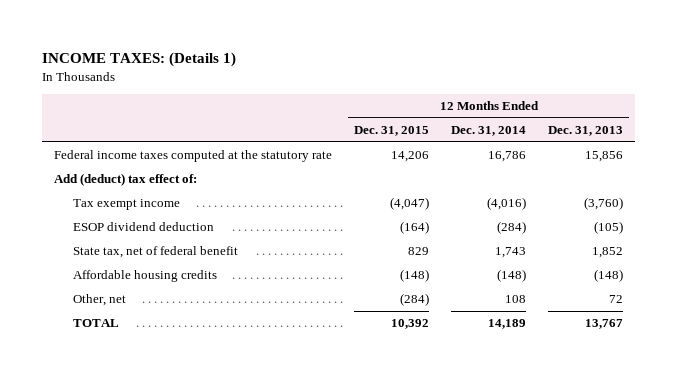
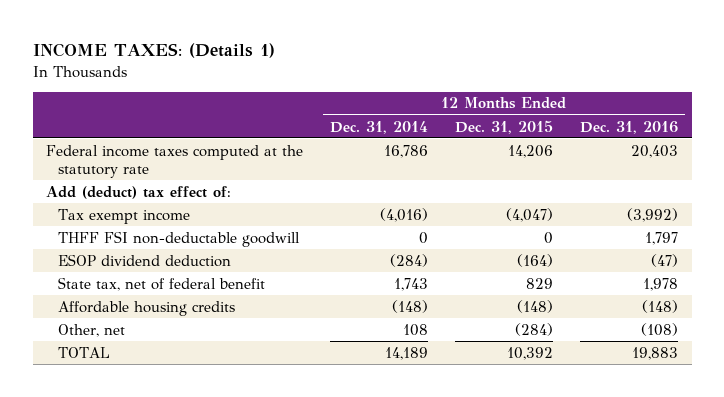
- | 12 Months Ended Dec. 31, 2015 | 12 Months Ended Dec. 31, 2014 | 12 Months Ended Dec. 31, 2013
+ | 12 Months Ended Dec. 31, 2014 | 12 Months Ended Dec. 31, 2015 | 12 Months Ended Dec. 31, 2016
+ THFF FSI non-deductable goodwill | 0 | 0 | 1,797

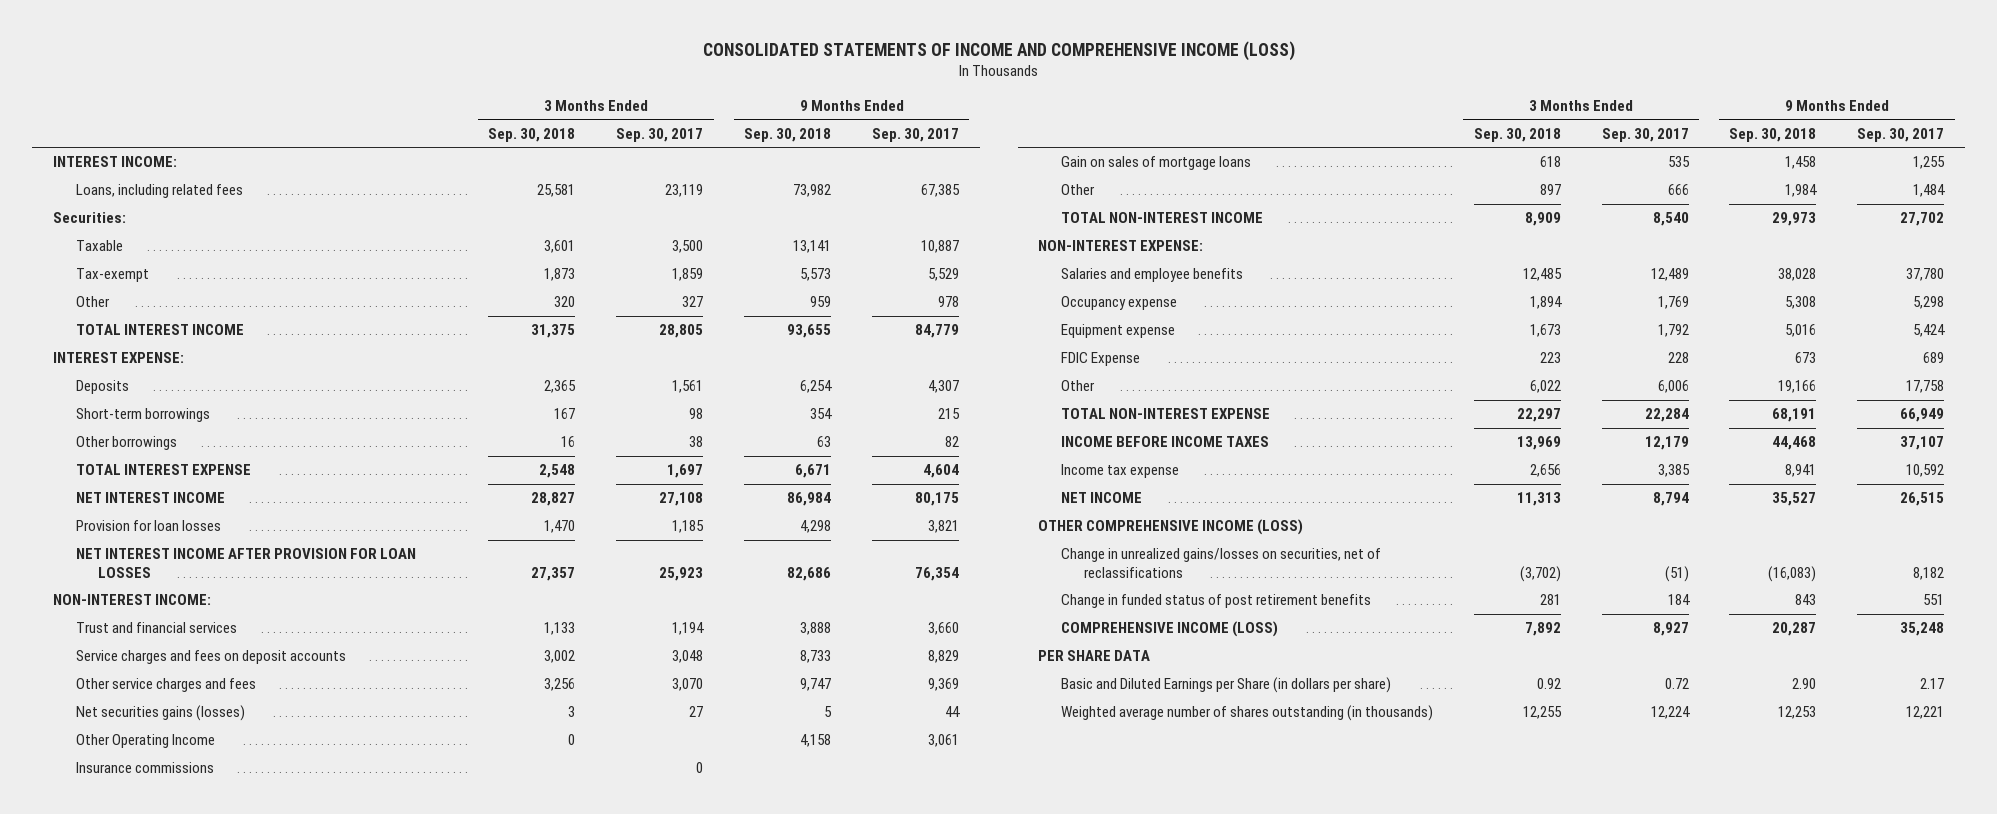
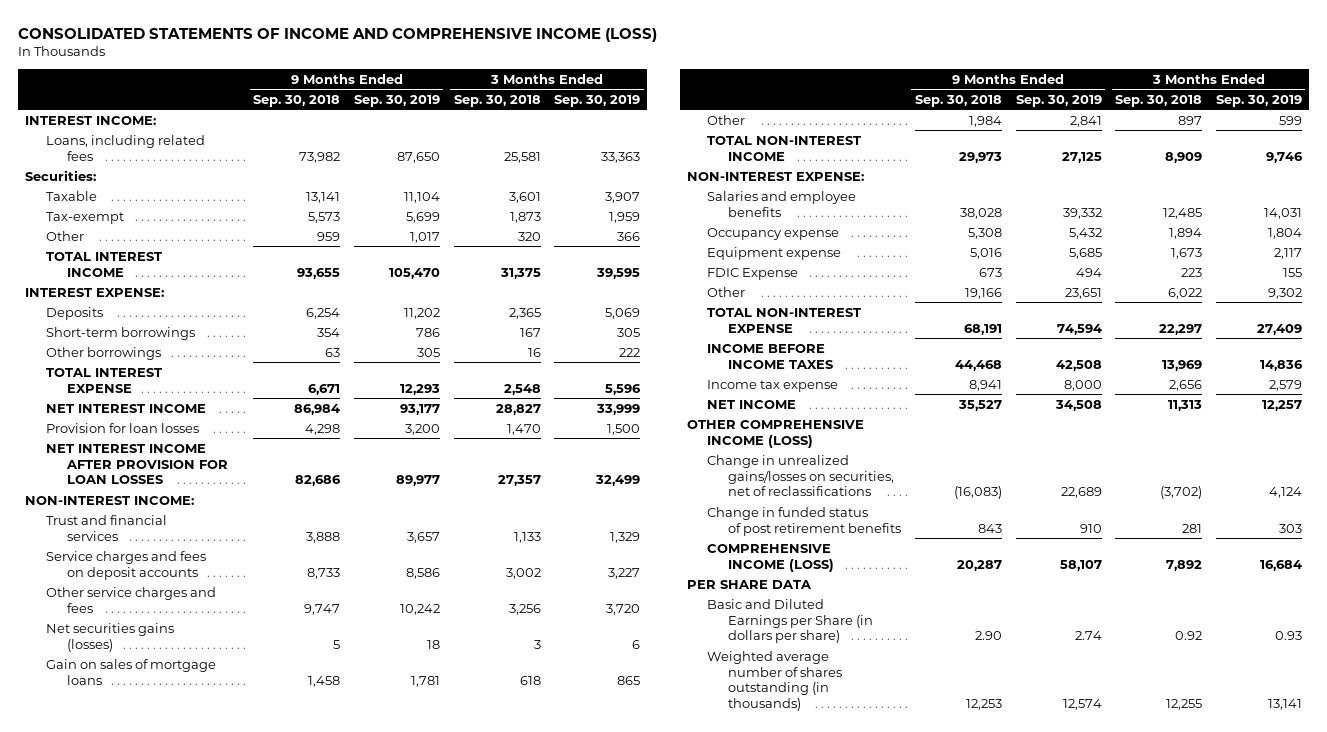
- | 3 Months Ended Sep. 30, 2018 | 3 Months Ended Sep. 30, 2017 | 9 Months Ended Sep. 30, 2018 | 9 Months Ended Sep. 30, 2017
+ | 9 Months Ended Sep. 30, 2018 | 9 Months Ended Sep. 30, 2019 | 3 Months Ended Sep. 30, 2018 | 3 Months Ended Sep. 30, 2019
- Other Operating Income | 0 | | 4,158 | 3,061
- Insurance commissions | | 0 | |

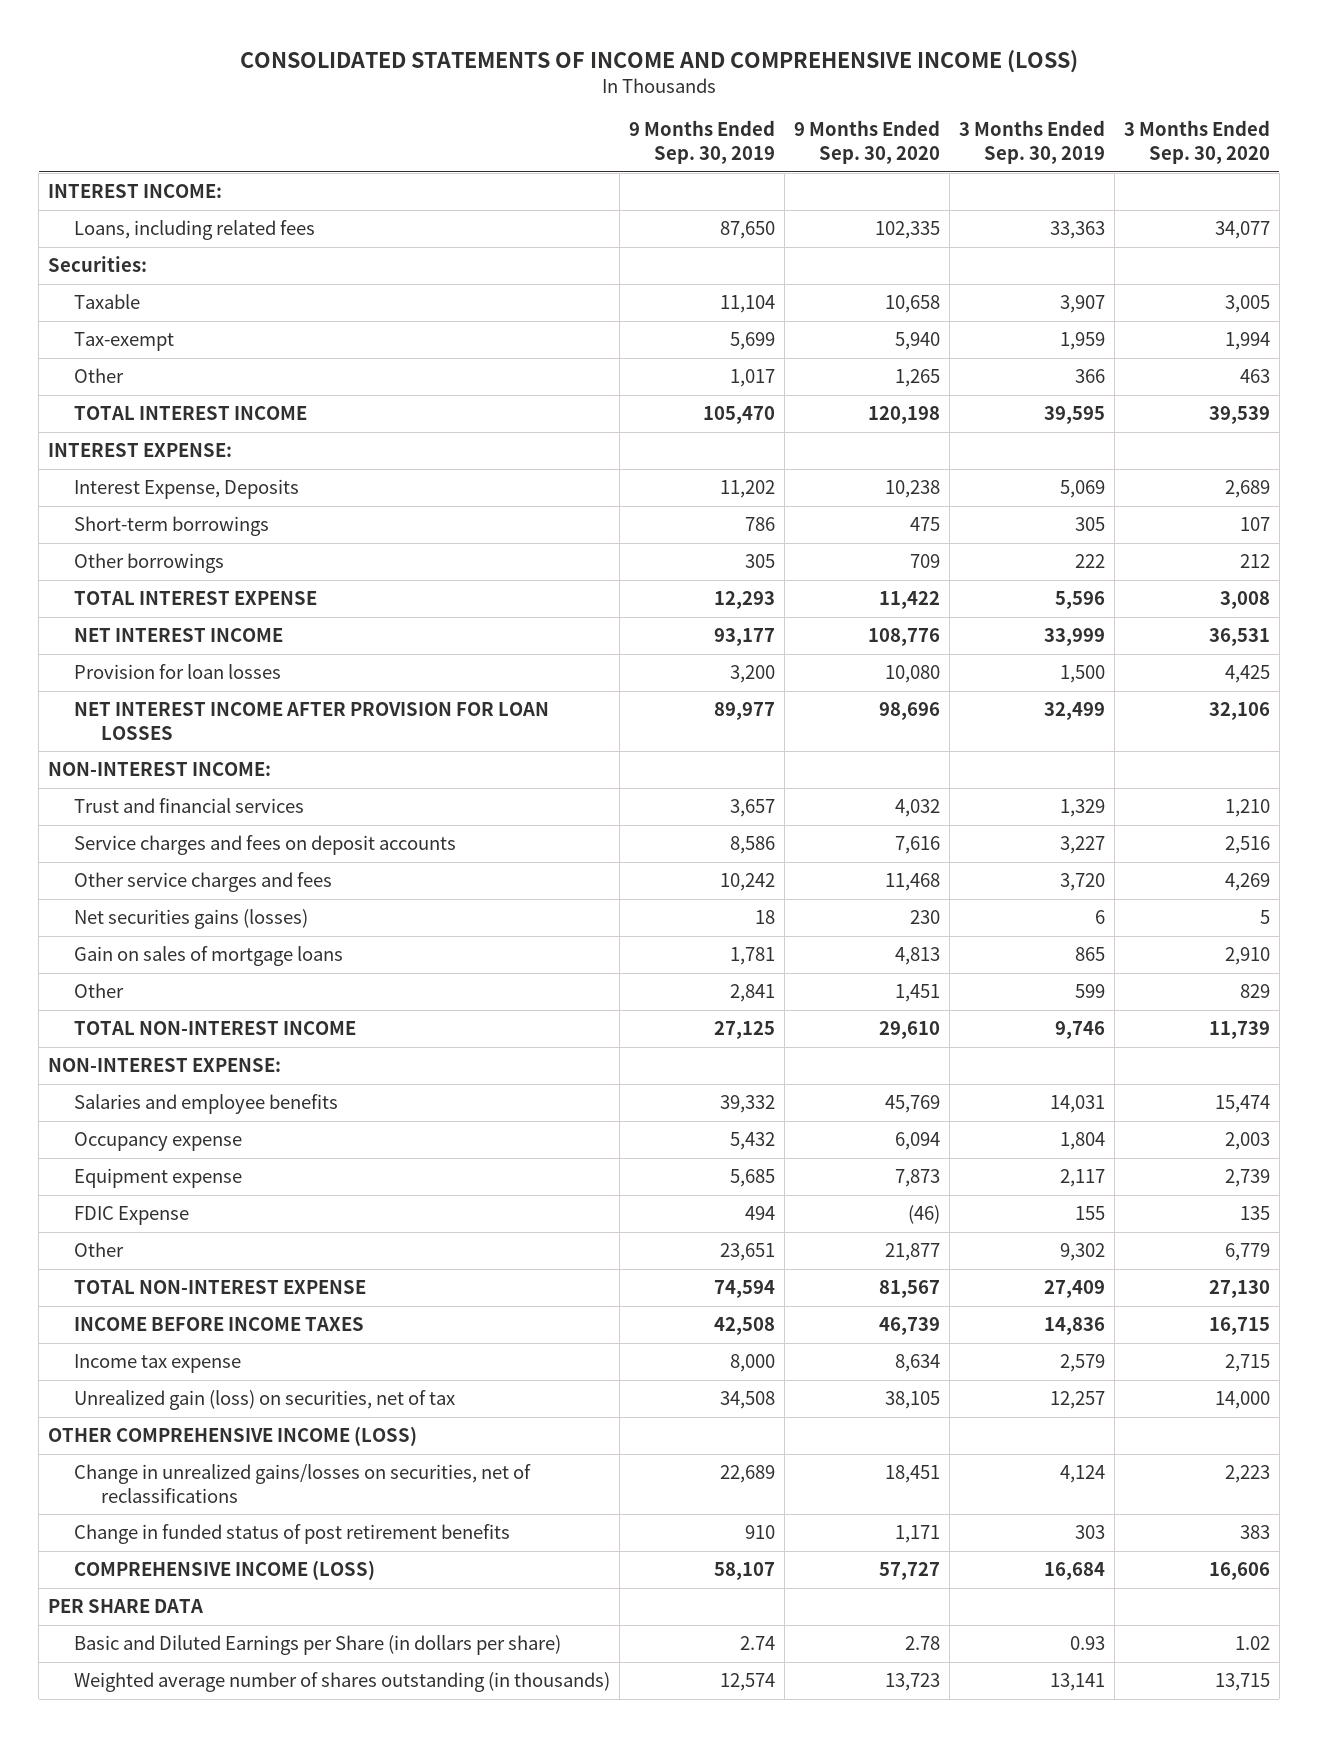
- | 9 Months Ended Sep. 30, 2018 | 9 Months Ended Sep. 30, 2019 | 3 Months Ended Sep. 30, 2018 | 3 Months Ended Sep. 30, 2019
+ | 9 Months Ended Sep. 30, 2019 | 9 Months Ended Sep. 30, 2020 | 3 Months Ended Sep. 30, 2019 | 3 Months Ended Sep. 30, 2020
- Deposits | 6,254 | 11,202 | 2,365 | 5,069
+ Interest Expense, Deposits | 11,202 | 10,238 | 5,069 | 2,689
- NET INCOME | 35,527 | 34,508 | 11,313 | 12,257
+ Unrealized gain (loss) on securities, net of tax | 34,508 | 38,105 | 12,257 | 14,000

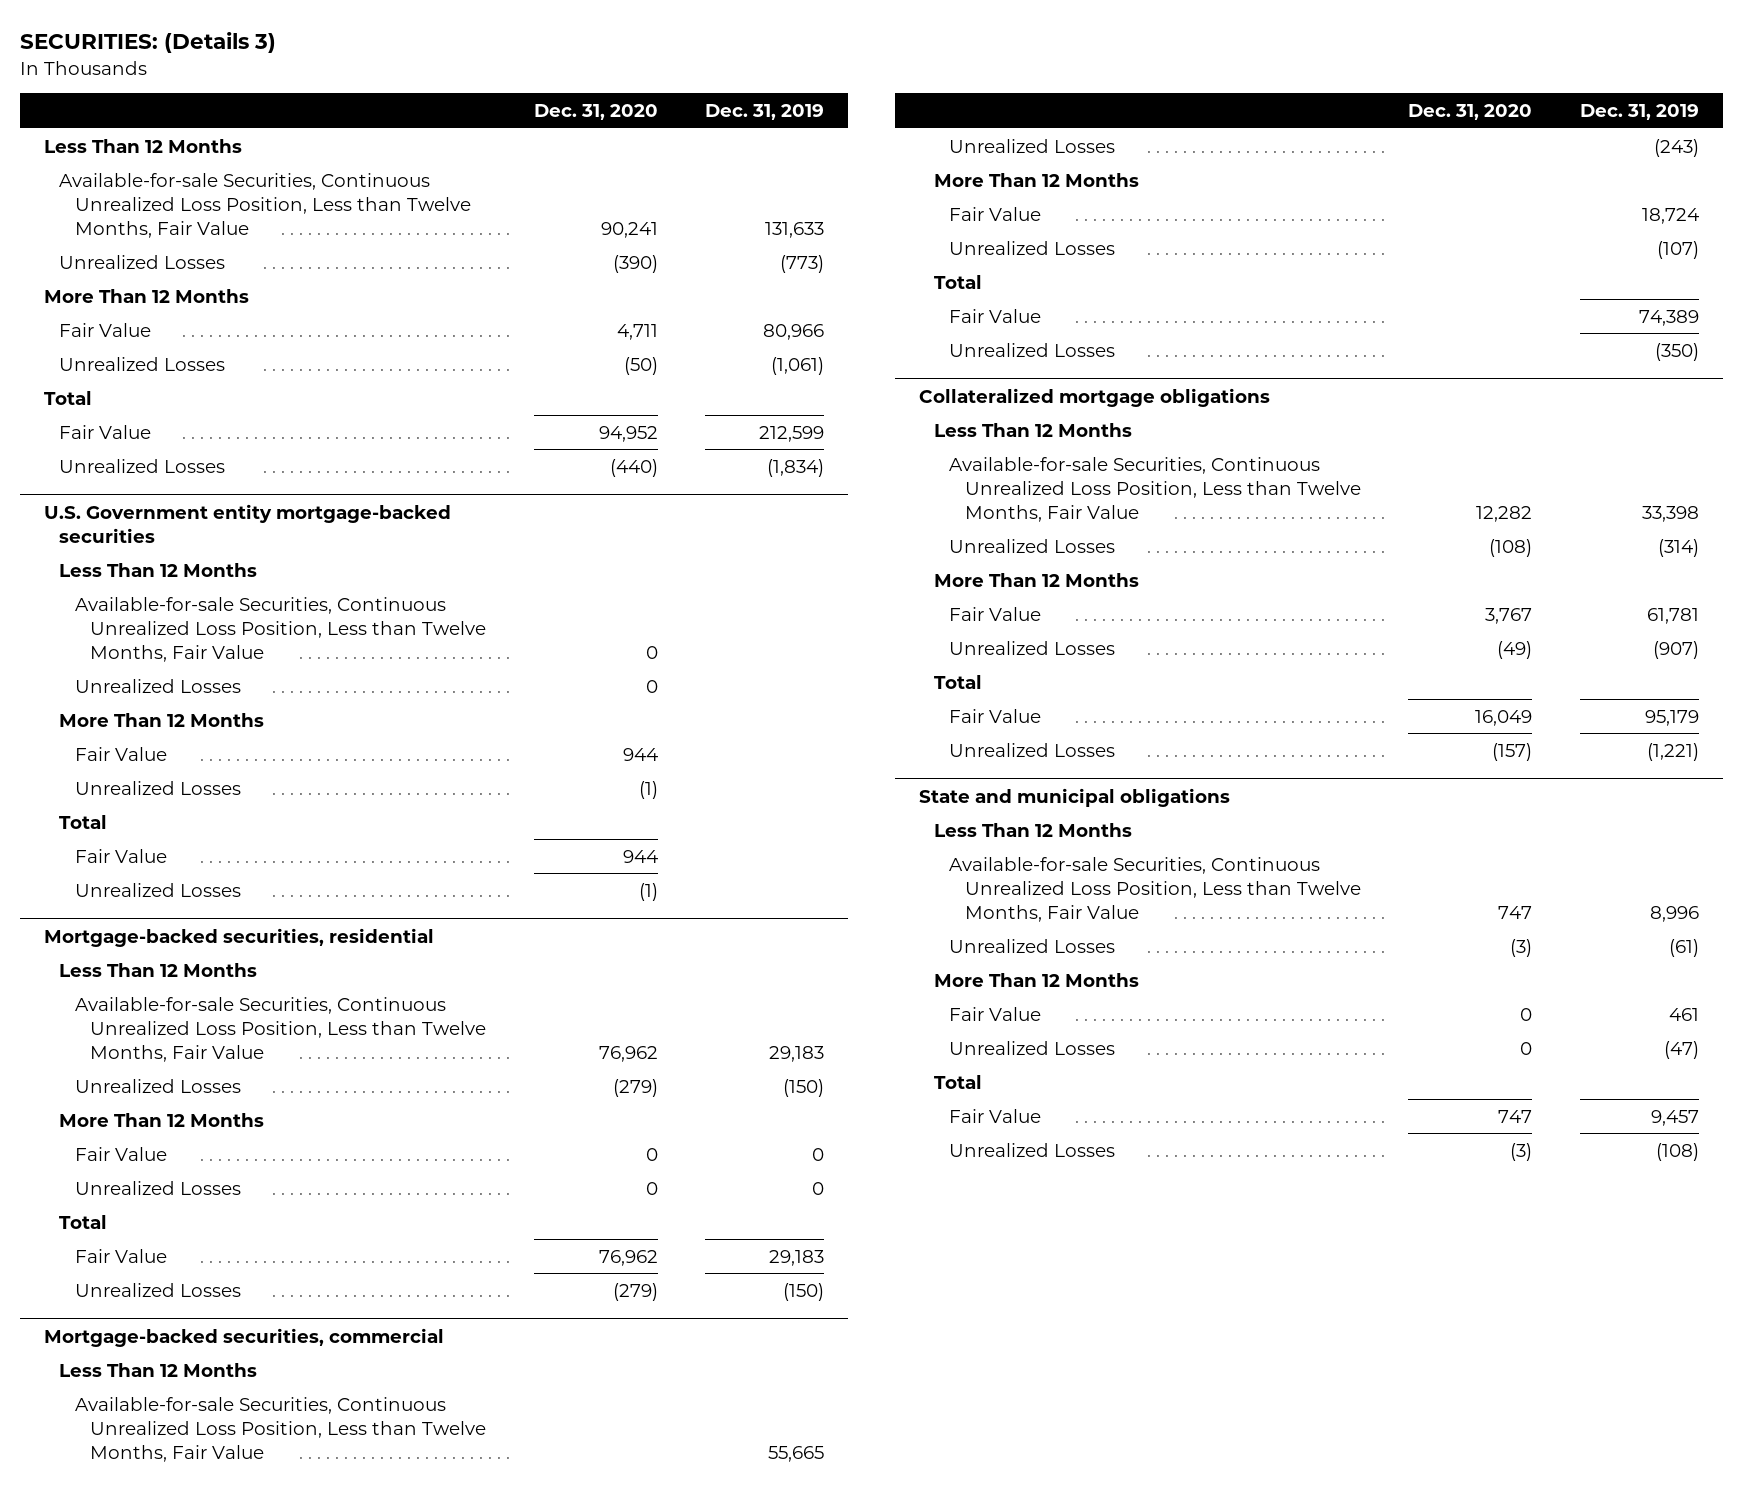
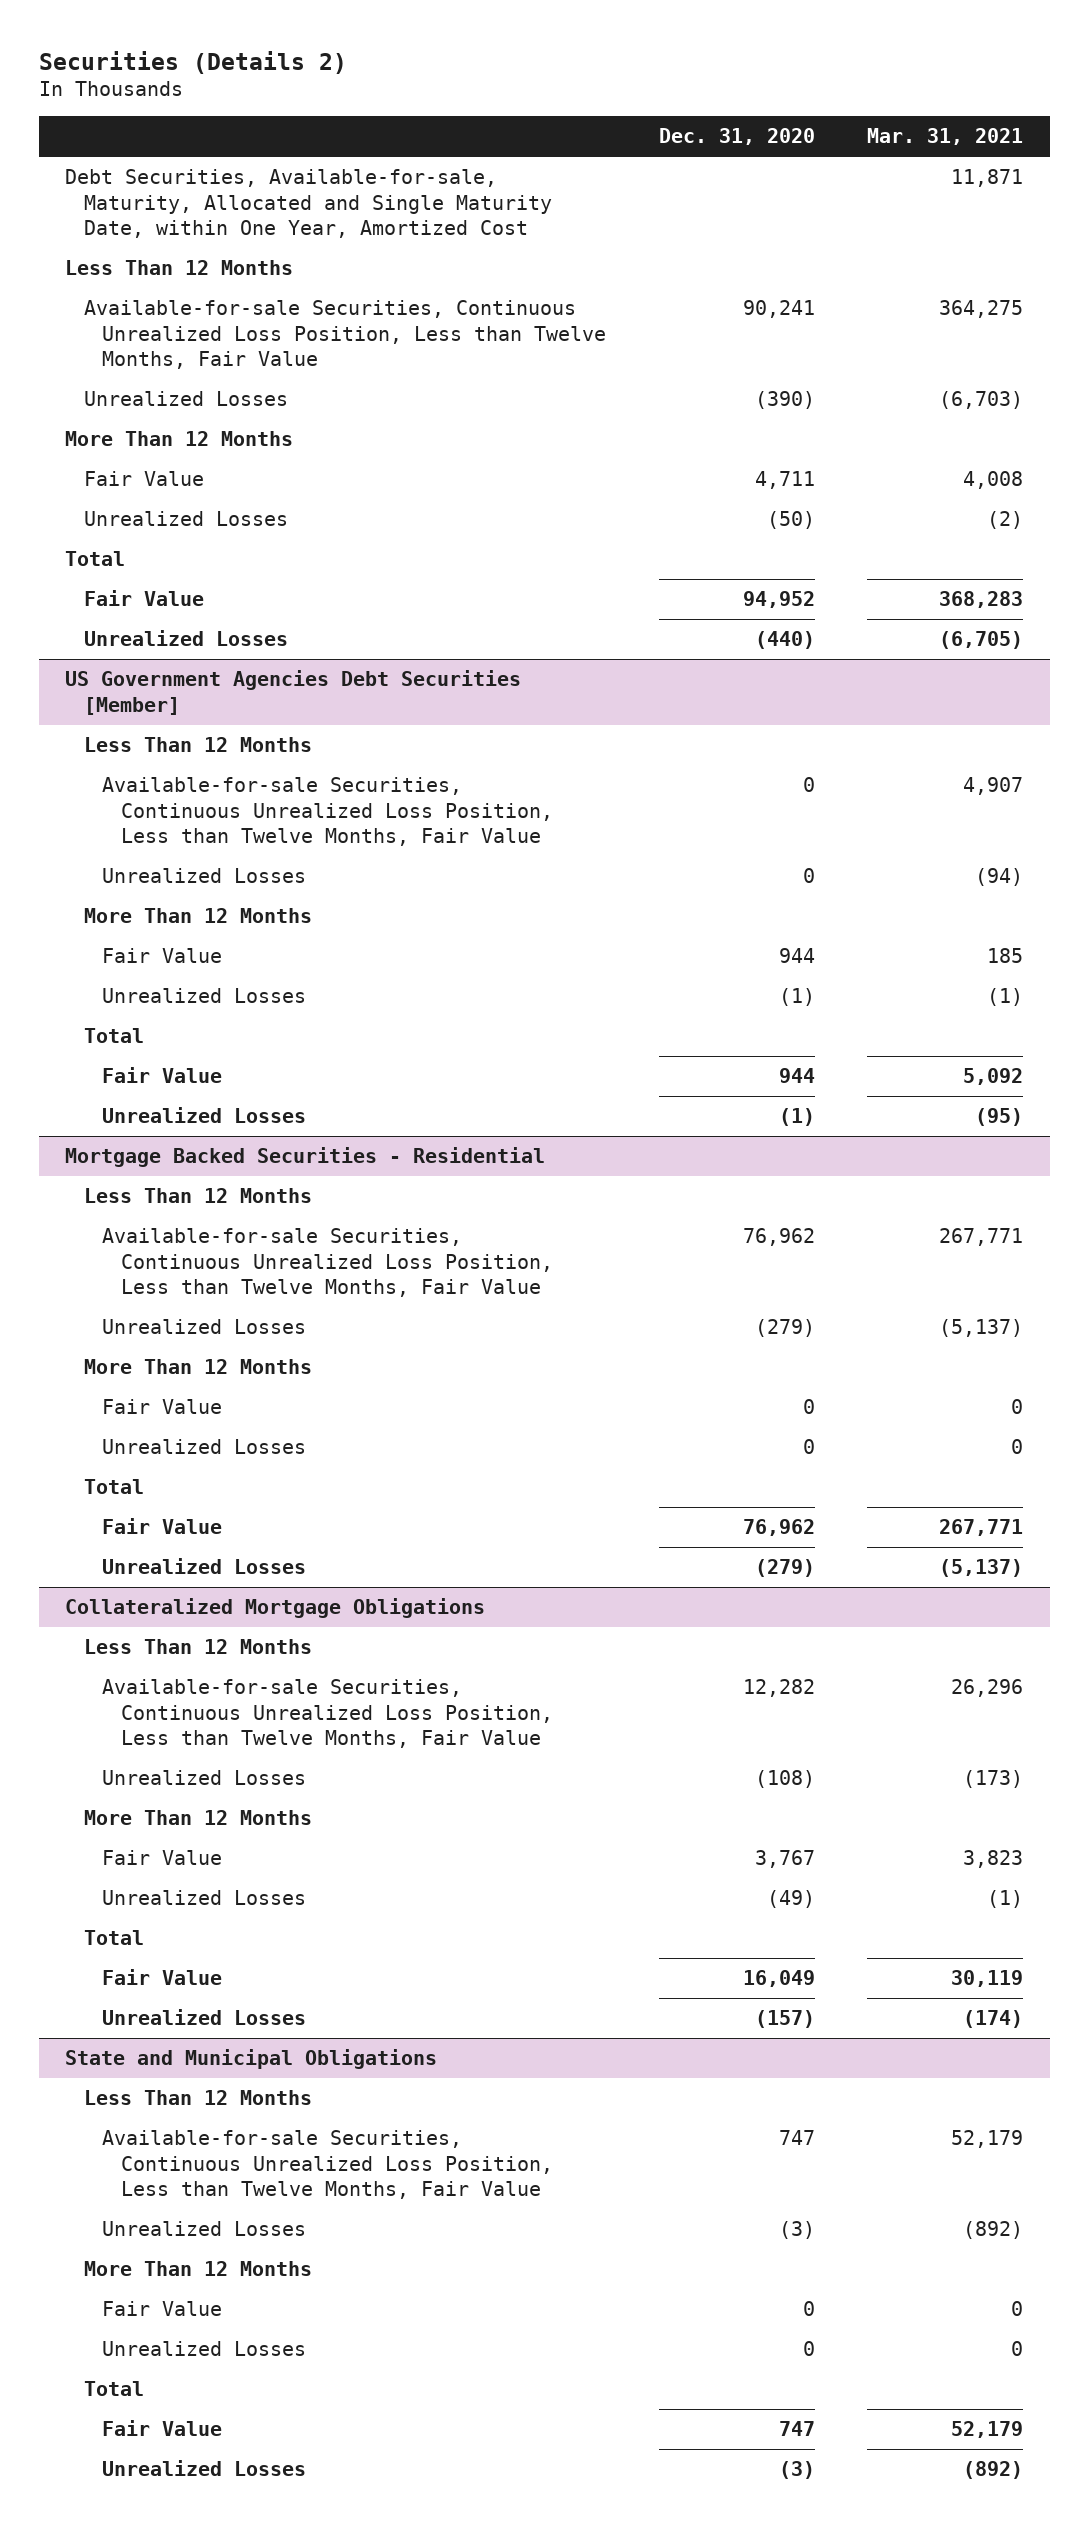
- SECURITIES: (Details 3)
+ Securities (Details 2)
- | Dec. 31, 2020 | Dec. 31, 2019
+ | Dec. 31, 2020 | Mar. 31, 2021
+ Debt Securities, Available-for-sale, Maturity, Allocated and Single Maturity Date, within One Year, Amortized Cost | | 11,871
- U.S. Government entity mortgage-backed securities
+ US Government Agencies Debt Securities [Member]
- Mortgage-backed securities, residential
+ Mortgage Backed Securities - Residential
- Mortgage-backed securities, commercial
- Less Than 12 Months
- Available-for-sale Securities, Continuous Unrealized Loss Position, Less than Twelve Months, Fair Value | | 55,665
- Unrealized Losses | | (243)
- More Than 12 Months
- Fair Value | | 18,724
- Unrealized Losses | | (107)
- Total
- Fair Value | | 74,389
- Unrealized Losses | | (350)
- Collateralized mortgage obligations
+ Collateralized Mortgage Obligations
- State and municipal obligations
+ State and Municipal Obligations

